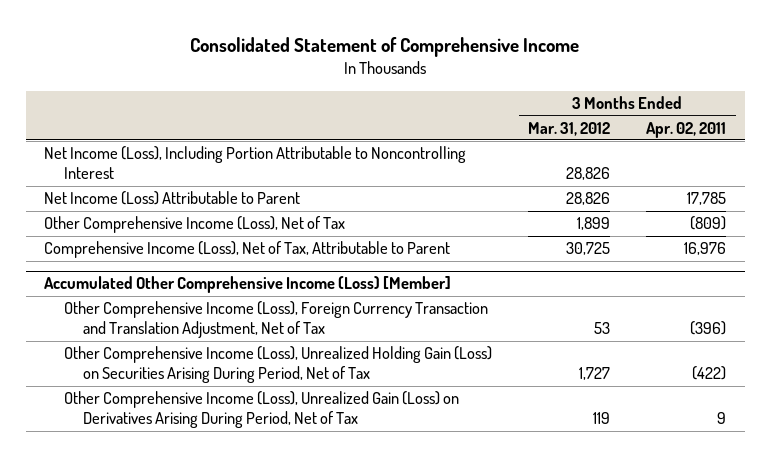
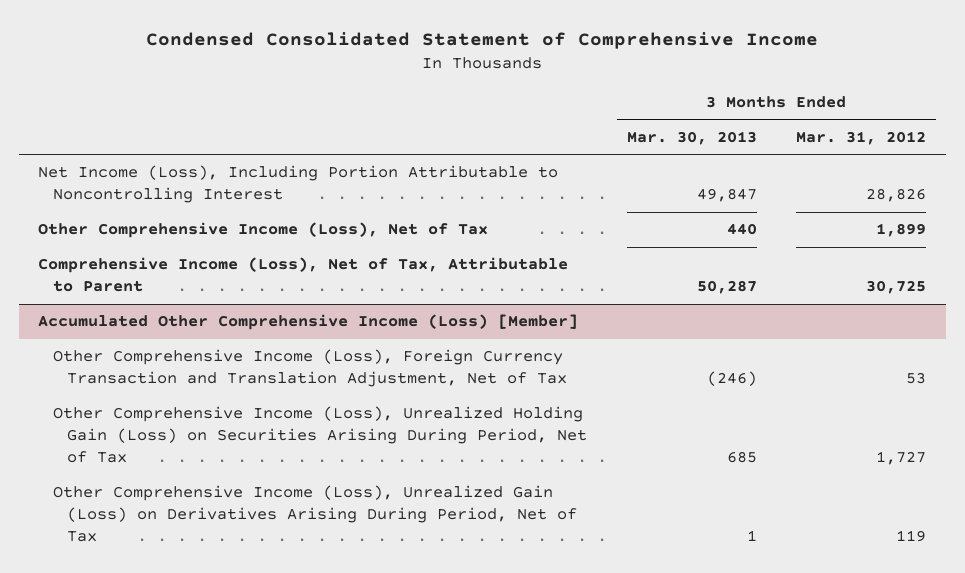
- Consolidated Statement of Comprehensive Income
+ Condensed Consolidated Statement of Comprehensive Income
- | 3 Months Ended Mar. 31, 2012 | 3 Months Ended Apr. 02, 2011
+ | 3 Months Ended Mar. 30, 2013 | 3 Months Ended Mar. 31, 2012
- Net Income (Loss) Attributable to Parent | 28,826 | 17,785

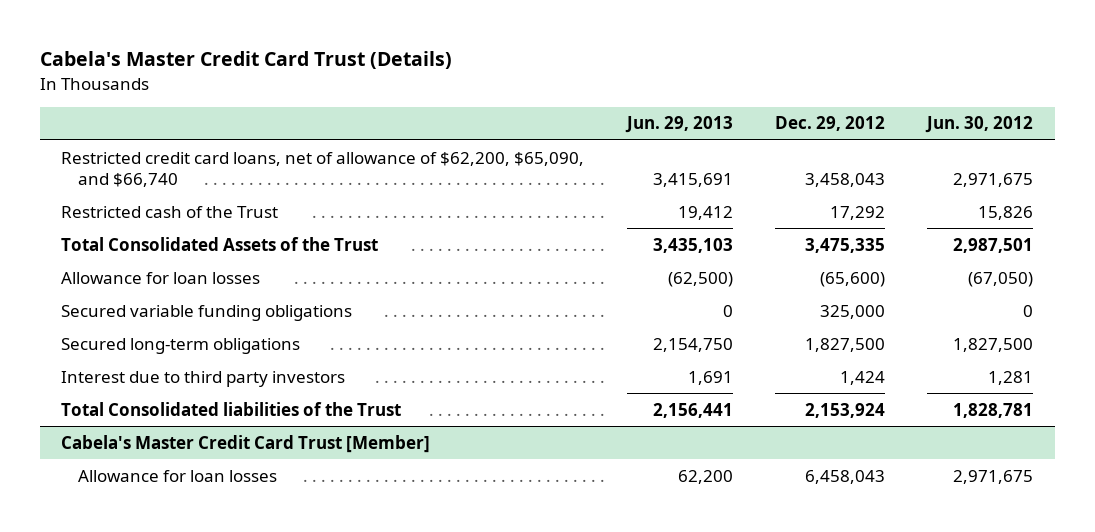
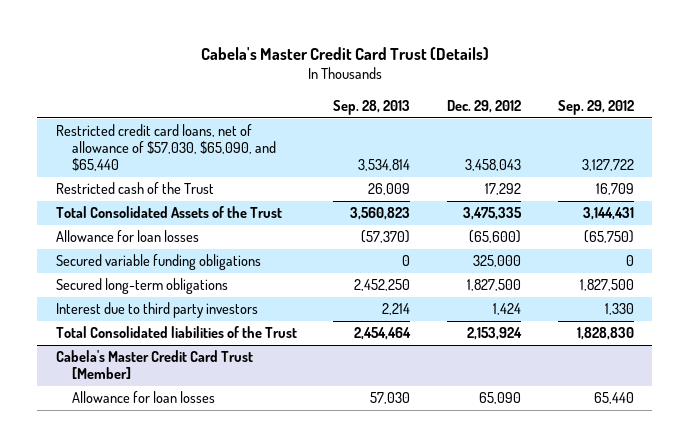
- | Jun. 29, 2013 | Dec. 29, 2012 | Jun. 30, 2012
+ | Sep. 28, 2013 | Dec. 29, 2012 | Sep. 29, 2012
- Restricted credit card loans, net of allowance of $62,200, $65,090, and $66,740 | 3,415,691 | 3,458,043 | 2,971,675
+ Restricted credit card loans, net of allowance of $57,030, $65,090, and $65,440 | 3,534,814 | 3,458,043 | 3,127,722
@ Cabela's Master Credit Card Trust [Member]
- Allowance for loan losses | 62,200 | 6,458,043 | 2,971,675
+ Allowance for loan losses | 57,030 | 65,090 | 65,440

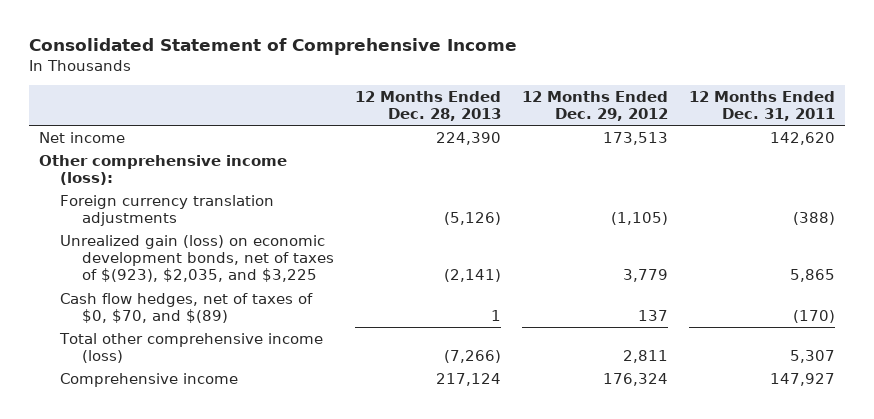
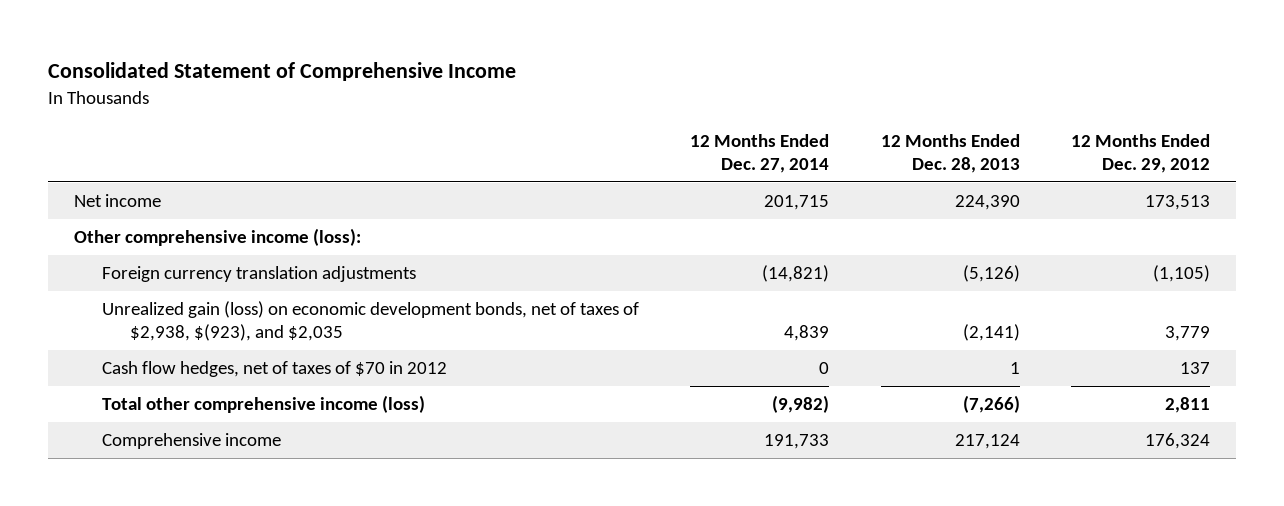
- | 12 Months Ended Dec. 28, 2013 | 12 Months Ended Dec. 29, 2012 | 12 Months Ended Dec. 31, 2011
+ | 12 Months Ended Dec. 27, 2014 | 12 Months Ended Dec. 28, 2013 | 12 Months Ended Dec. 29, 2012
- Unrealized gain (loss) on economic development bonds, net of taxes of $(923), $2,035, and $3,225 | (2,141) | 3,779 | 5,865
- Cash flow hedges, net of taxes of $0, $70, and $(89) | 1 | 137 | (170)
+ Unrealized gain (loss) on economic development bonds, net of taxes of $2,938, $(923), and $2,035 | 4,839 | (2,141) | 3,779
+ Cash flow hedges, net of taxes of $70 in 2012 | 0 | 1 | 137

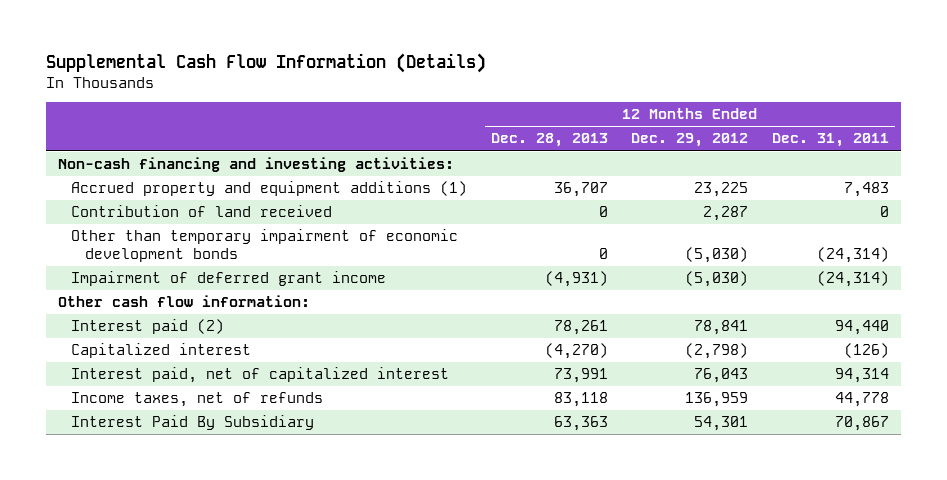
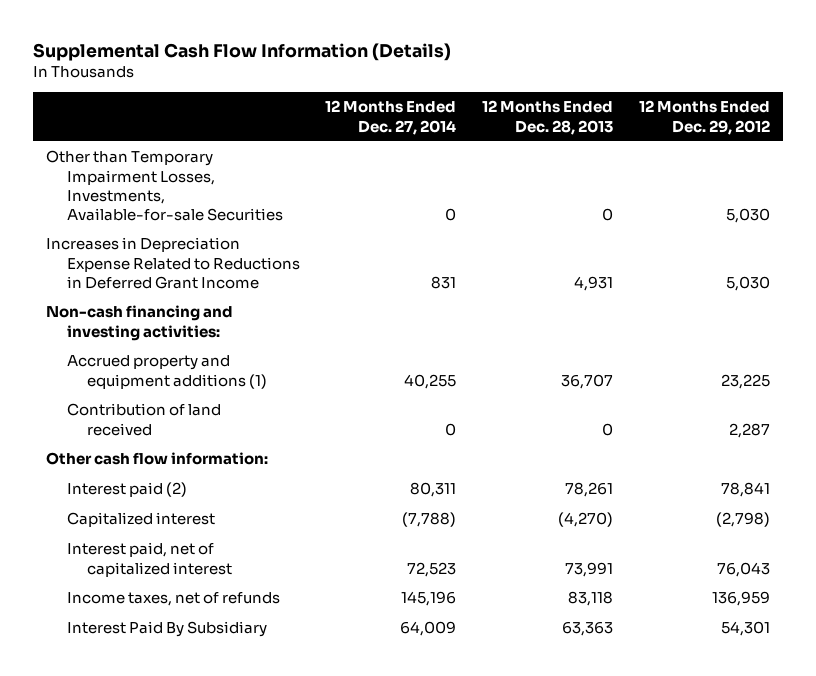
- | 12 Months Ended Dec. 28, 2013 | 12 Months Ended Dec. 29, 2012 | 12 Months Ended Dec. 31, 2011
+ | 12 Months Ended Dec. 27, 2014 | 12 Months Ended Dec. 28, 2013 | 12 Months Ended Dec. 29, 2012
+ Other than Temporary Impairment Losses, Investments, Available-for-sale Securities | 0 | 0 | 5,030
+ Increases in Depreciation Expense Related to Reductions in Deferred Grant Income | 831 | 4,931 | 5,030
- Other than temporary impairment of economic development bonds | 0 | (5,030) | (24,314)
- Impairment of deferred grant income | (4,931) | (5,030) | (24,314)

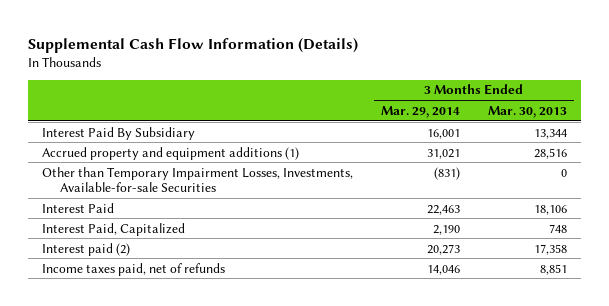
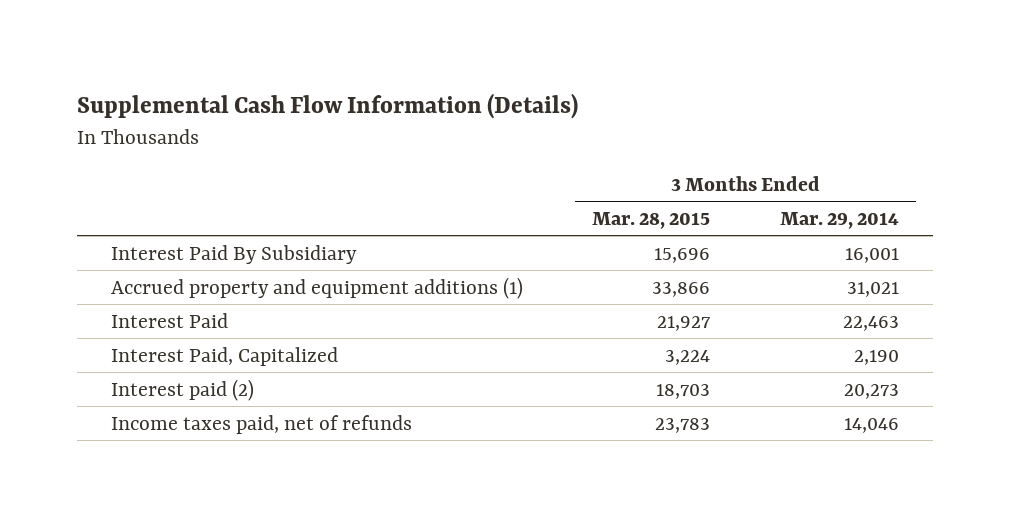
- | 3 Months Ended Mar. 29, 2014 | 3 Months Ended Mar. 30, 2013
+ | 3 Months Ended Mar. 28, 2015 | 3 Months Ended Mar. 29, 2014
- Other than Temporary Impairment Losses, Investments, Available-for-sale Securities | (831) | 0

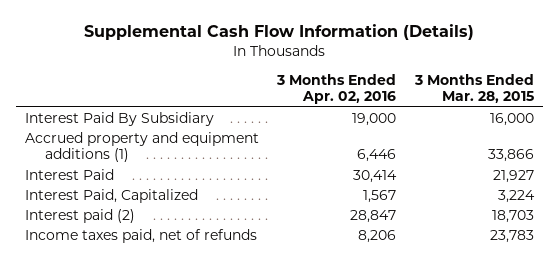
- | 3 Months Ended Mar. 28, 2015 | 3 Months Ended Mar. 29, 2014
+ | 3 Months Ended Apr. 02, 2016 | 3 Months Ended Mar. 28, 2015
- Interest Paid By Subsidiary | 15,696 | 16,001
+ Interest Paid By Subsidiary | 19,000 | 16,000

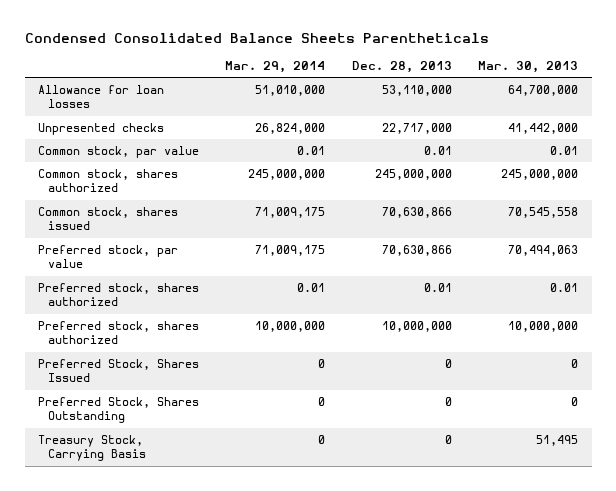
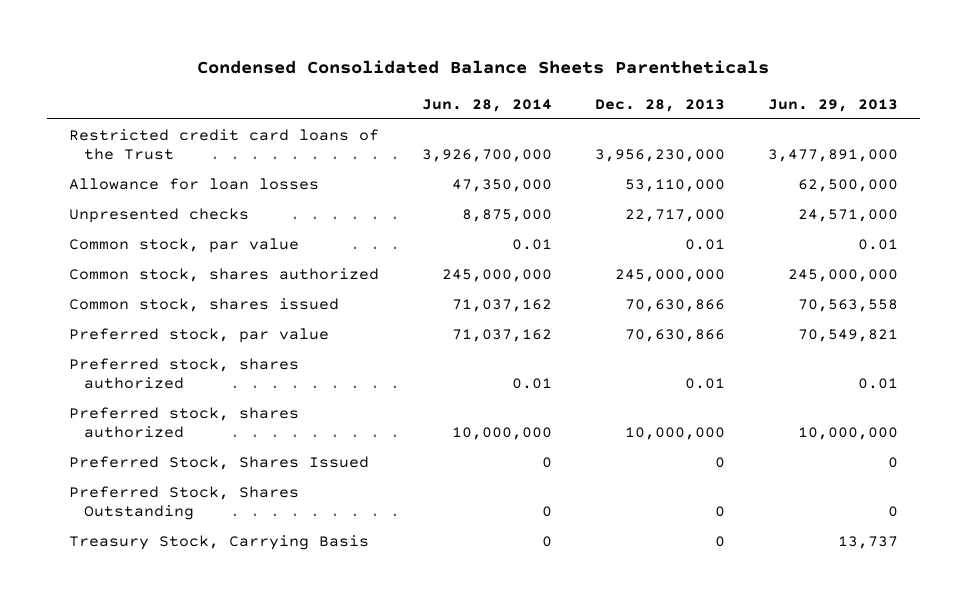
- | Mar. 29, 2014 | Dec. 28, 2013 | Mar. 30, 2013
+ | Jun. 28, 2014 | Dec. 28, 2013 | Jun. 29, 2013
+ Restricted credit card loans of the Trust | 3,926,700,000 | 3,956,230,000 | 3,477,891,000

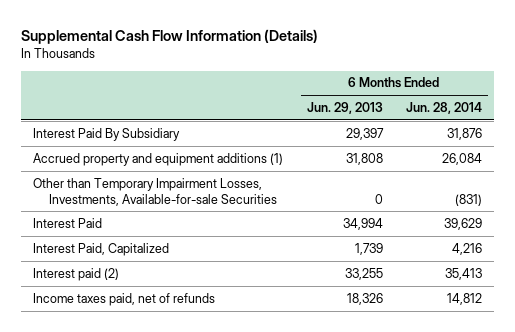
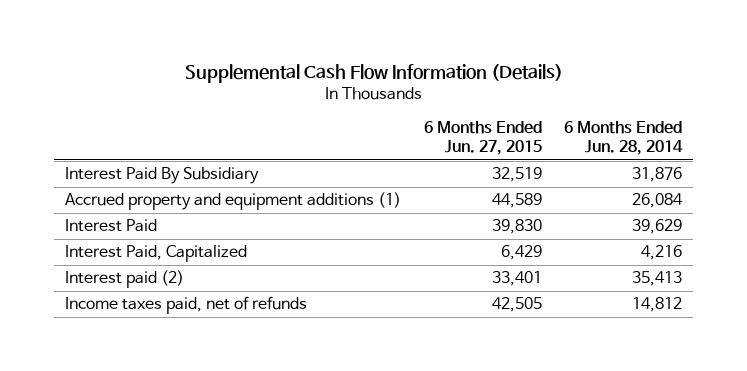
- | 6 Months Ended Jun. 29, 2013 | 6 Months Ended Jun. 28, 2014
+ | 6 Months Ended Jun. 27, 2015 | 6 Months Ended Jun. 28, 2014
- Other than Temporary Impairment Losses, Investments, Available-for-sale Securities | 0 | (831)

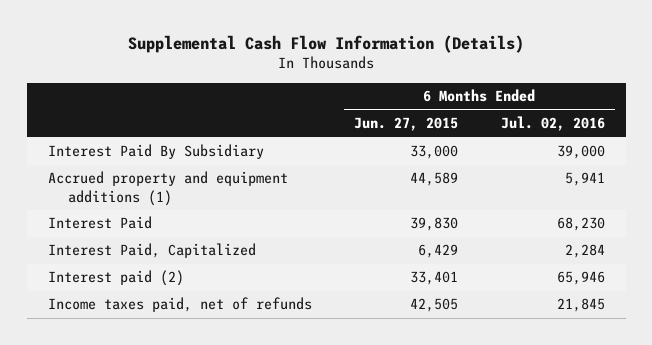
- | 6 Months Ended Jun. 27, 2015 | 6 Months Ended Jun. 28, 2014
+ | 6 Months Ended Jun. 27, 2015 | 6 Months Ended Jul. 02, 2016
- Interest Paid By Subsidiary | 32,519 | 31,876
+ Interest Paid By Subsidiary | 33,000 | 39,000

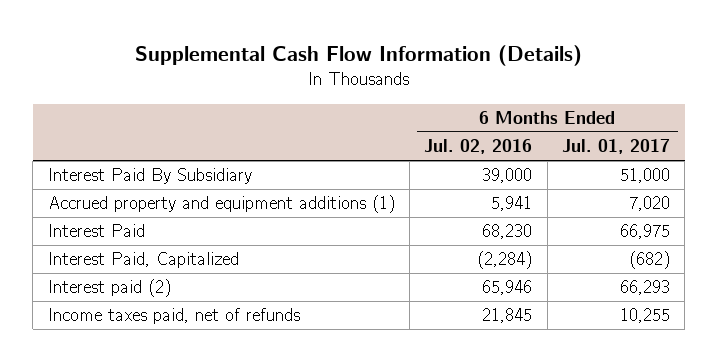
- | 6 Months Ended Jun. 27, 2015 | 6 Months Ended Jul. 02, 2016
+ | 6 Months Ended Jul. 02, 2016 | 6 Months Ended Jul. 01, 2017
- Interest Paid, Capitalized | 6,429 | 2,284
+ Interest Paid, Capitalized | (2,284) | (682)

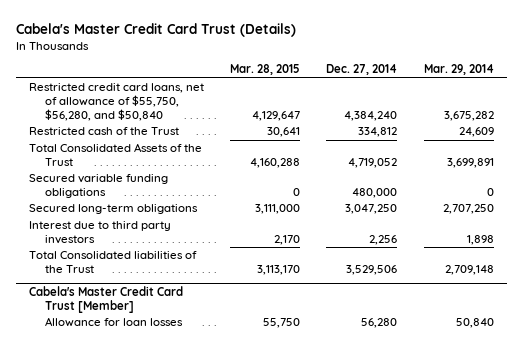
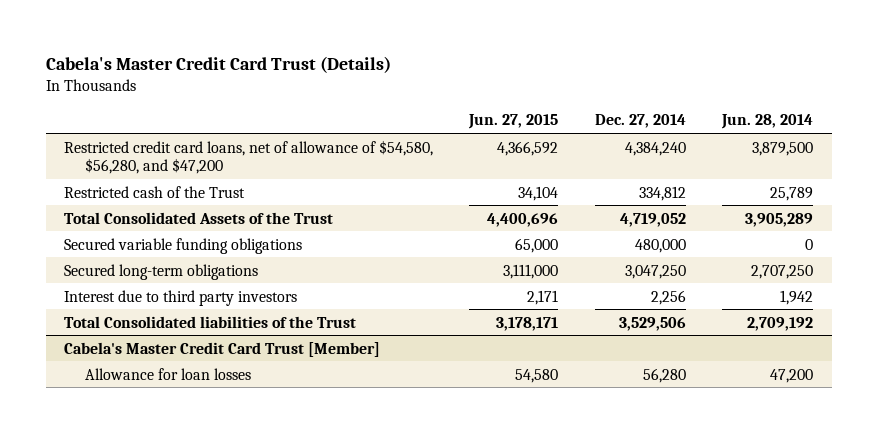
- | Mar. 28, 2015 | Dec. 27, 2014 | Mar. 29, 2014
+ | Jun. 27, 2015 | Dec. 27, 2014 | Jun. 28, 2014
- Restricted credit card loans, net of allowance of $55,750, $56,280, and $50,840 | 4,129,647 | 4,384,240 | 3,675,282
+ Restricted credit card loans, net of allowance of $54,580, $56,280, and $47,200 | 4,366,592 | 4,384,240 | 3,879,500

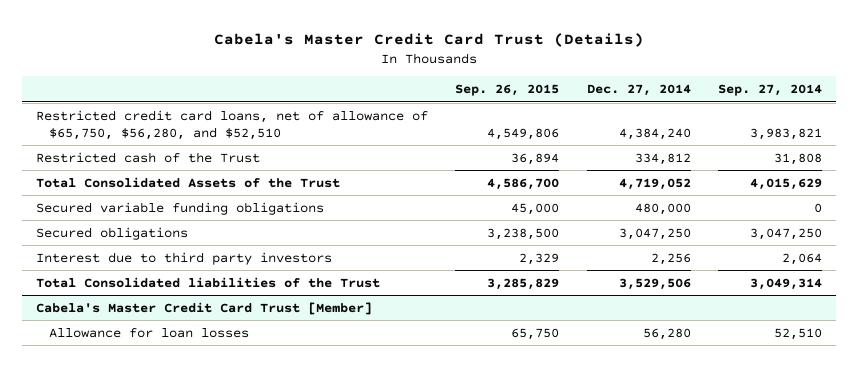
- | Jun. 27, 2015 | Dec. 27, 2014 | Jun. 28, 2014
+ | Sep. 26, 2015 | Dec. 27, 2014 | Sep. 27, 2014
- Restricted credit card loans, net of allowance of $54,580, $56,280, and $47,200 | 4,366,592 | 4,384,240 | 3,879,500
+ Restricted credit card loans, net of allowance of $65,750, $56,280, and $52,510 | 4,549,806 | 4,384,240 | 3,983,821
- Secured long-term obligations | 3,111,000 | 3,047,250 | 2,707,250
+ Secured obligations | 3,238,500 | 3,047,250 | 3,047,250

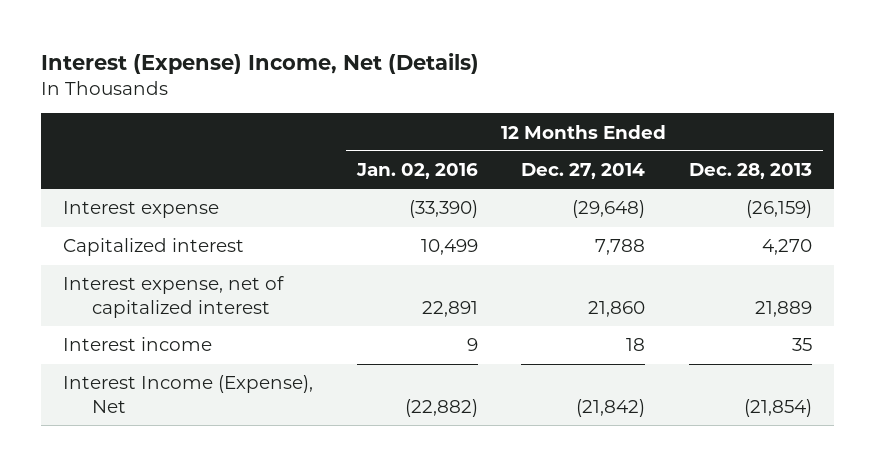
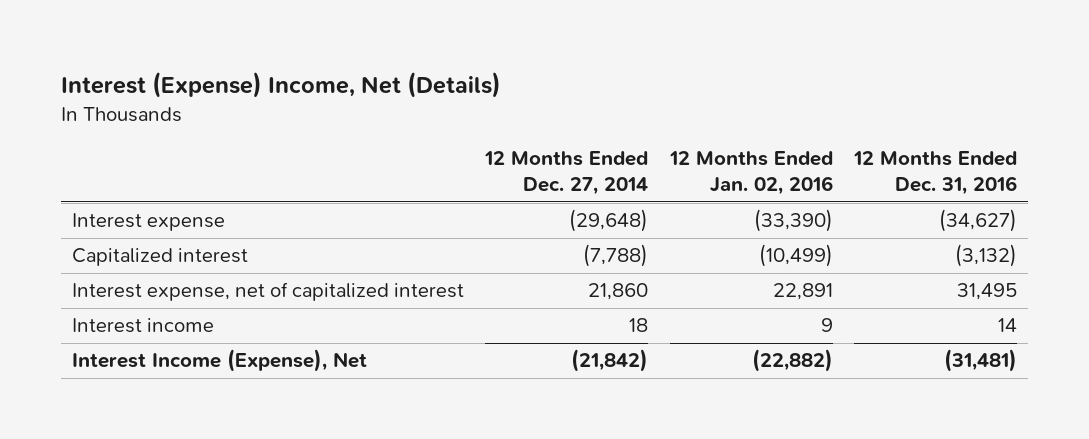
- | 12 Months Ended Jan. 02, 2016 | 12 Months Ended Dec. 27, 2014 | 12 Months Ended Dec. 28, 2013
+ | 12 Months Ended Dec. 27, 2014 | 12 Months Ended Jan. 02, 2016 | 12 Months Ended Dec. 31, 2016
- Capitalized interest | 10,499 | 7,788 | 4,270
+ Capitalized interest | (7,788) | (10,499) | (3,132)

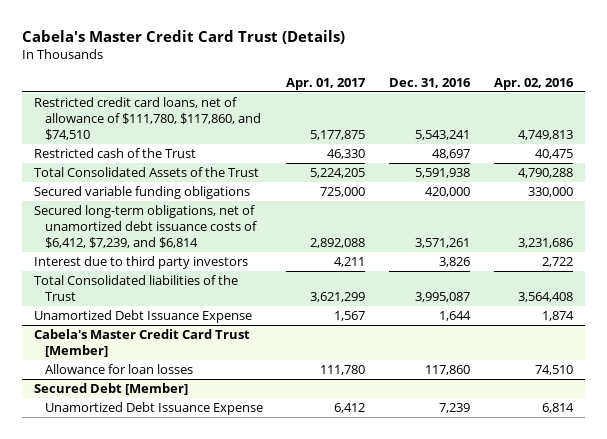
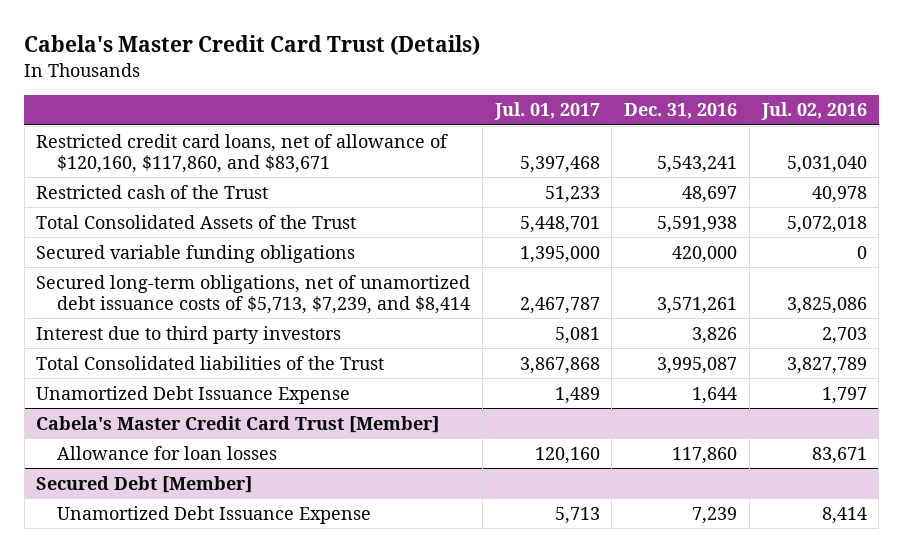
- | Apr. 01, 2017 | Dec. 31, 2016 | Apr. 02, 2016
+ | Jul. 01, 2017 | Dec. 31, 2016 | Jul. 02, 2016
- Restricted credit card loans, net of allowance of $111,780, $117,860, and $74,510 | 5,177,875 | 5,543,241 | 4,749,813
+ Restricted credit card loans, net of allowance of $120,160, $117,860, and $83,671 | 5,397,468 | 5,543,241 | 5,031,040
- Secured long-term obligations, net of unamortized debt issuance costs of $6,412, $7,239, and $6,814 | 2,892,088 | 3,571,261 | 3,231,686
+ Secured long-term obligations, net of unamortized debt issuance costs of $5,713, $7,239, and $8,414 | 2,467,787 | 3,571,261 | 3,825,086

